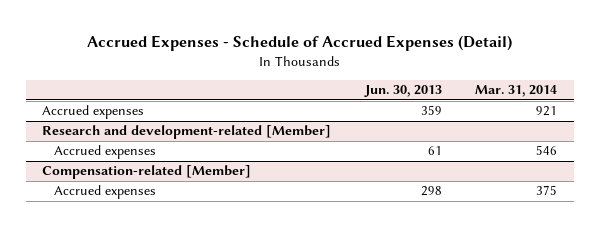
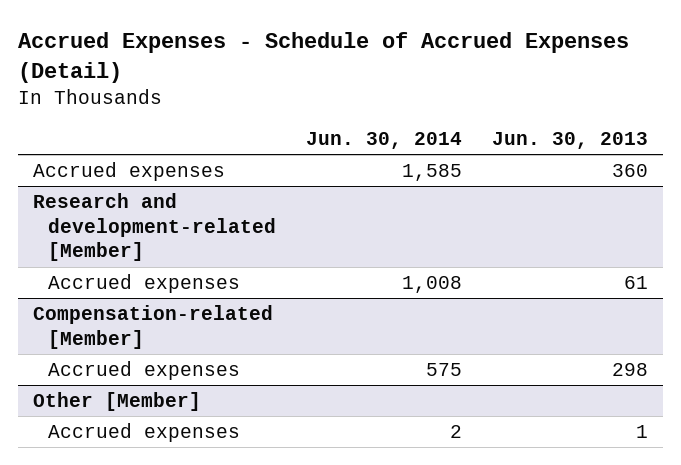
- | Jun. 30, 2013 | Mar. 31, 2014
+ | Jun. 30, 2014 | Jun. 30, 2013
- Accrued expenses | 359 | 921
+ Accrued expenses | 1,585 | 360
+ Other [Member]
+ Accrued expenses | 2 | 1

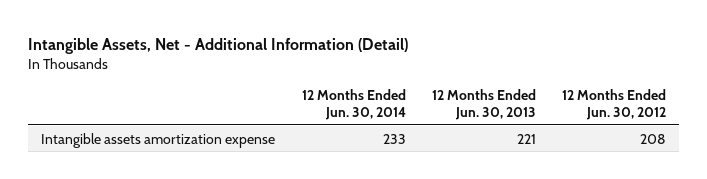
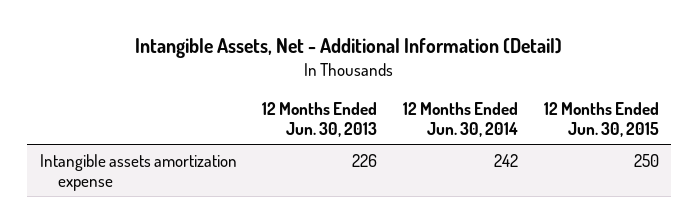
- | 12 Months Ended Jun. 30, 2014 | 12 Months Ended Jun. 30, 2013 | 12 Months Ended Jun. 30, 2012
+ | 12 Months Ended Jun. 30, 2013 | 12 Months Ended Jun. 30, 2014 | 12 Months Ended Jun. 30, 2015
- Intangible assets amortization expense | 233 | 221 | 208
+ Intangible assets amortization expense | 226 | 242 | 250

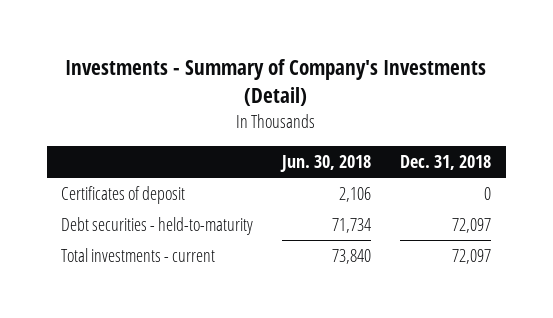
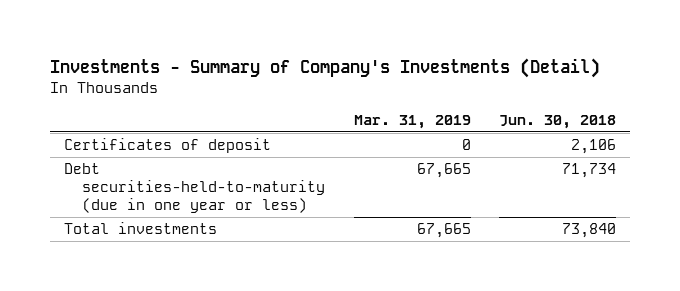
- | Jun. 30, 2018 | Dec. 31, 2018
+ | Mar. 31, 2019 | Jun. 30, 2018
- Debt securities - held-to-maturity | 71,734 | 72,097
- Total investments - current | 73,840 | 72,097
+ Debt securities-held-to-maturity (due in one year or less) | 67,665 | 71,734
+ Total investments | 67,665 | 73,840

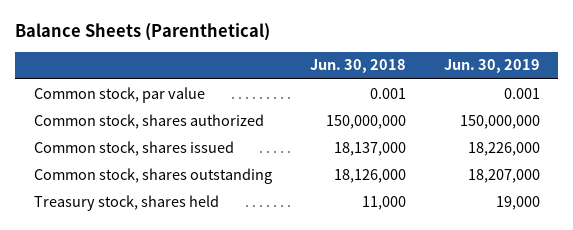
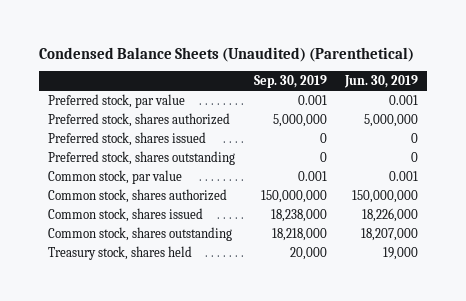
- Balance Sheets (Parenthetical)
+ Condensed Balance Sheets (Unaudited) (Parenthetical)
- | Jun. 30, 2018 | Jun. 30, 2019
+ | Sep. 30, 2019 | Jun. 30, 2019
+ Preferred stock, par value | 0.001 | 0.001
+ Preferred stock, shares authorized | 5,000,000 | 5,000,000
+ Preferred stock, shares issued | 0 | 0
+ Preferred stock, shares outstanding | 0 | 0

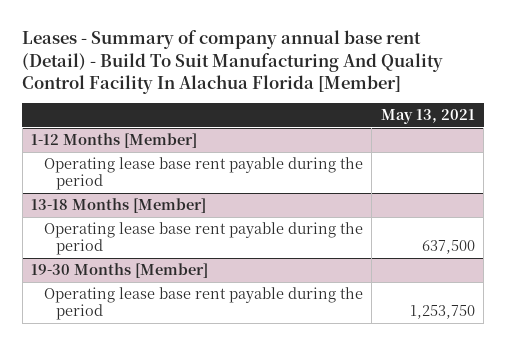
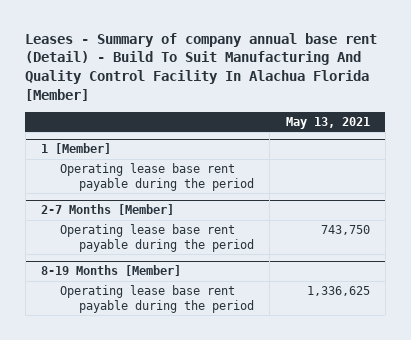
- 1-12 Months [Member]
+ 1 [Member]
- 13-18 Months [Member]
- Operating lease base rent payable during the period | 637,500
- 19-30 Months [Member]
- Operating lease base rent payable during the period | 1,253,750
+ 2-7 Months [Member]
+ Operating lease base rent payable during the period | 743,750
+ 8-19 Months [Member]
+ Operating lease base rent payable during the period | 1,336,625

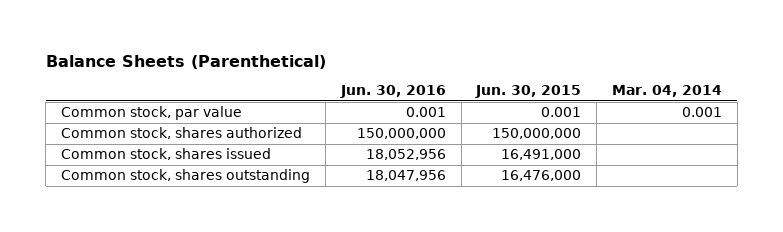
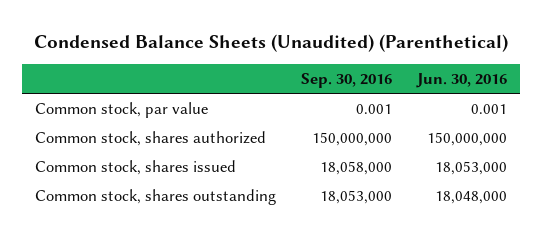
- Balance Sheets (Parenthetical)
+ Condensed Balance Sheets (Unaudited) (Parenthetical)
- | Jun. 30, 2016 | Jun. 30, 2015 | Mar. 04, 2014
+ | Sep. 30, 2016 | Jun. 30, 2016
- Common stock, shares issued | 18,052,956 | 16,491,000 |
- Common stock, shares outstanding | 18,047,956 | 16,476,000 |
+ Common stock, shares issued | 18,058,000 | 18,053,000
+ Common stock, shares outstanding | 18,053,000 | 18,048,000

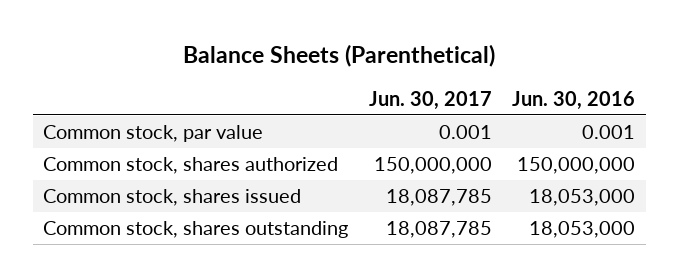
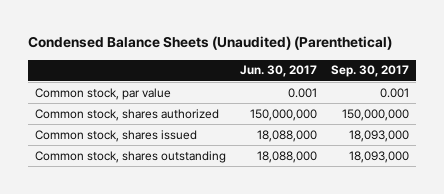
- Balance Sheets (Parenthetical)
+ Condensed Balance Sheets (Unaudited) (Parenthetical)
- | Jun. 30, 2017 | Jun. 30, 2016
+ | Jun. 30, 2017 | Sep. 30, 2017
- Common stock, shares issued | 18,087,785 | 18,053,000
- Common stock, shares outstanding | 18,087,785 | 18,053,000
+ Common stock, shares issued | 18,088,000 | 18,093,000
+ Common stock, shares outstanding | 18,088,000 | 18,093,000

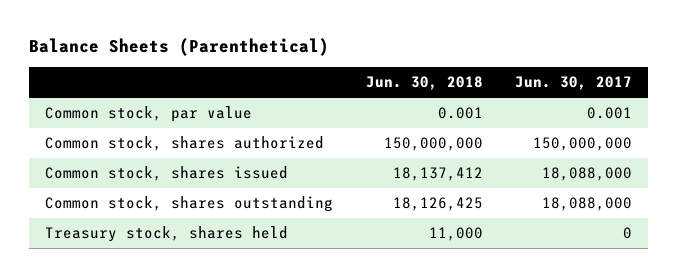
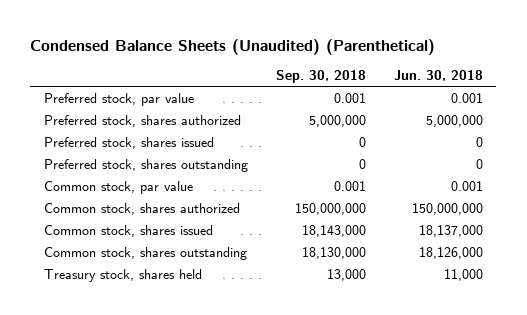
- Balance Sheets (Parenthetical)
+ Condensed Balance Sheets (Unaudited) (Parenthetical)
- | Jun. 30, 2018 | Jun. 30, 2017
+ | Sep. 30, 2018 | Jun. 30, 2018
+ Preferred stock, par value | 0.001 | 0.001
+ Preferred stock, shares authorized | 5,000,000 | 5,000,000
+ Preferred stock, shares issued | 0 | 0
+ Preferred stock, shares outstanding | 0 | 0
- Common stock, shares issued | 18,137,412 | 18,088,000
- Common stock, shares outstanding | 18,126,425 | 18,088,000
+ Common stock, shares issued | 18,143,000 | 18,137,000
+ Common stock, shares outstanding | 18,130,000 | 18,126,000

